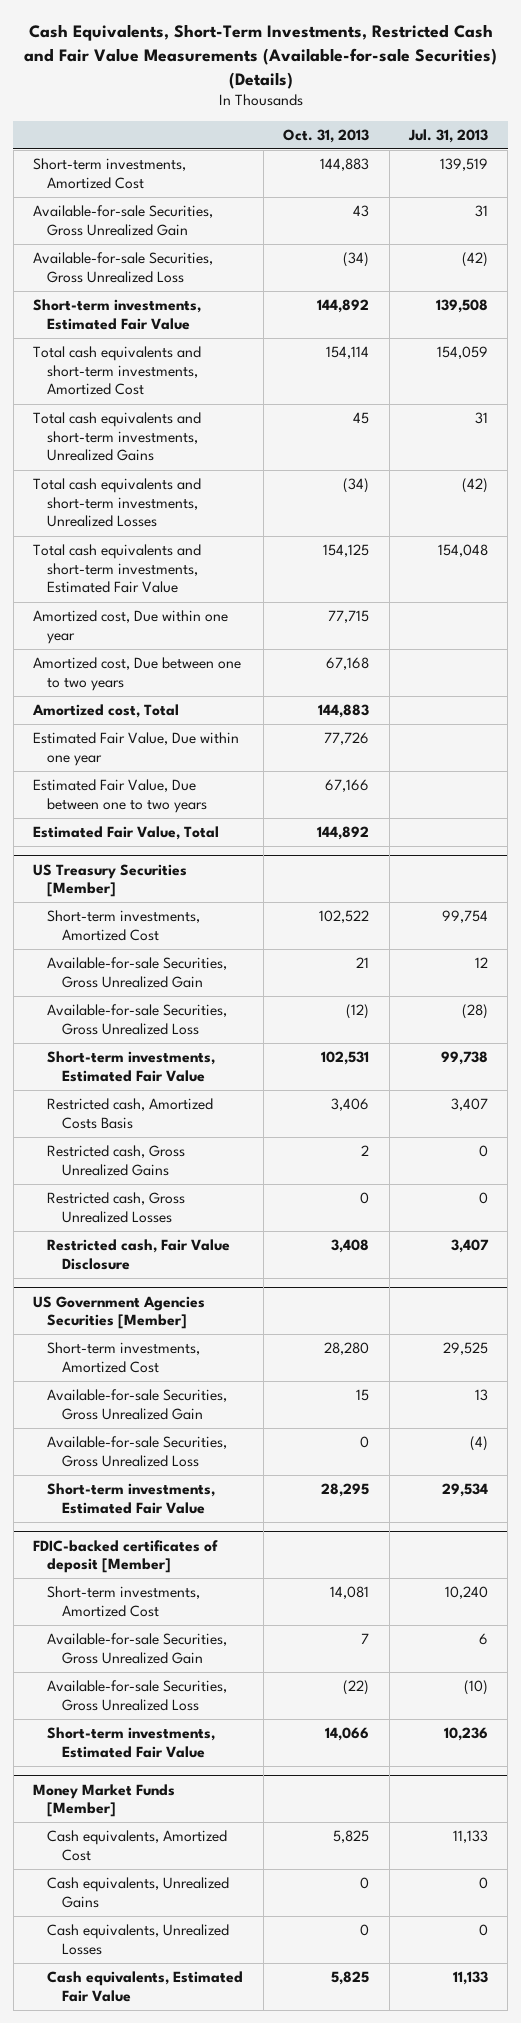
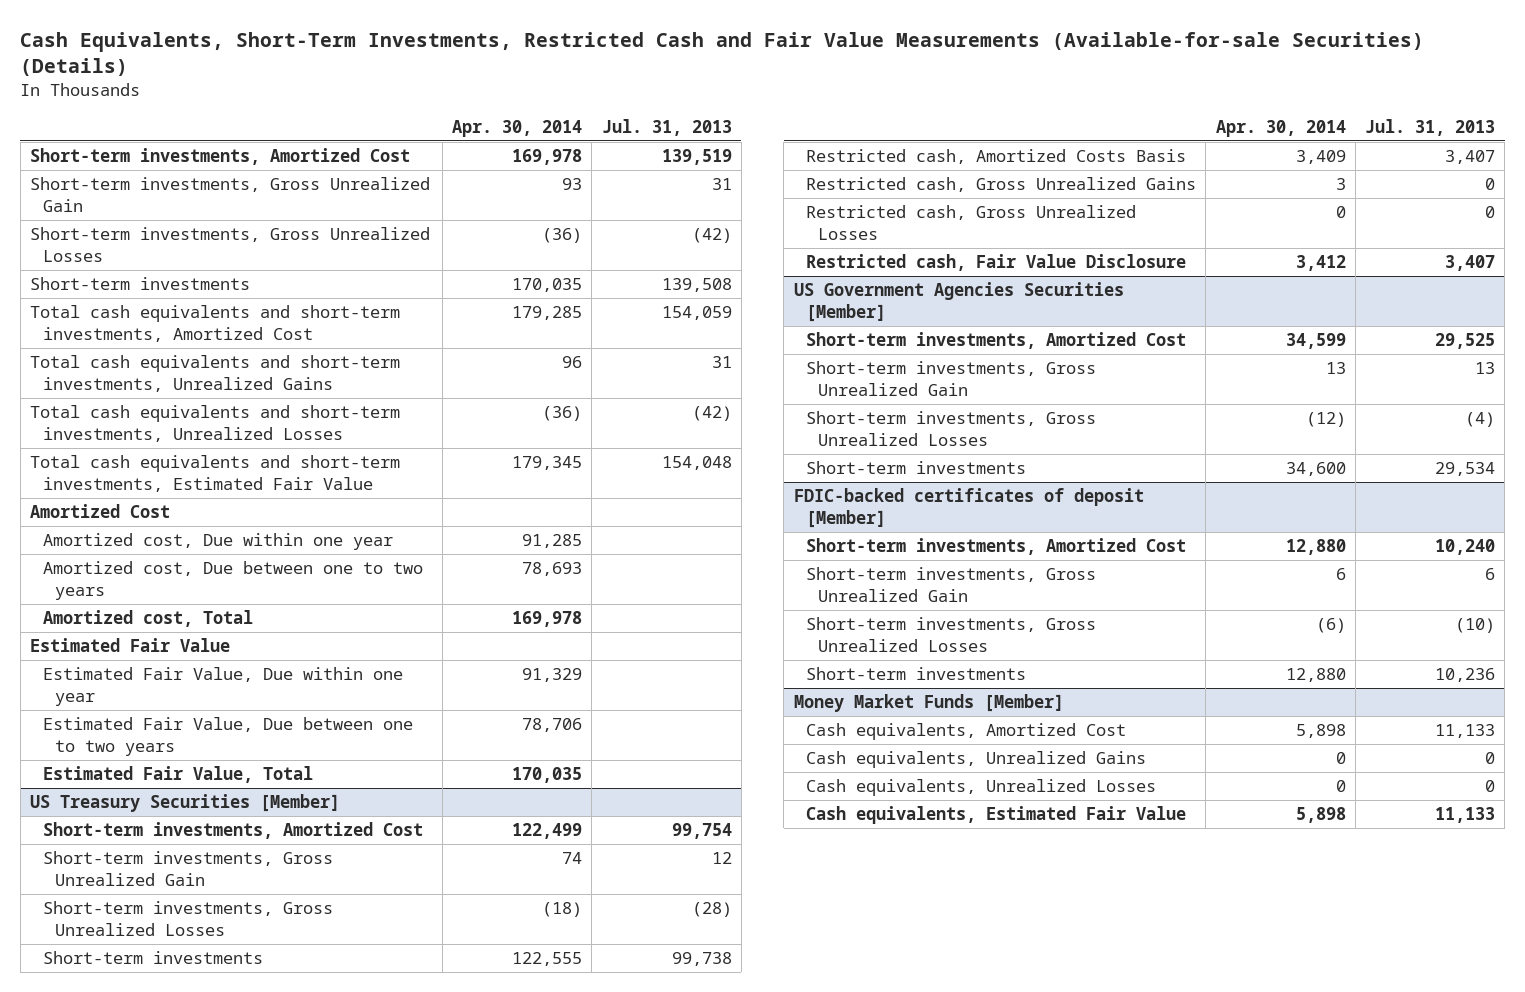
- | Oct. 31, 2013 | Jul. 31, 2013
+ | Apr. 30, 2014 | Jul. 31, 2013
- Available-for-sale Securities, Gross Unrealized Gain | 43 | 31
- Available-for-sale Securities, Gross Unrealized Loss | (34) | (42)
- Short-term investments, Estimated Fair Value | 144,892 | 139,508
+ Short-term investments, Gross Unrealized Gain | 93 | 31
+ Short-term investments, Gross Unrealized Losses | (36) | (42)
+ Short-term investments | 170,035 | 139,508
+ Amortized Cost
+ Estimated Fair Value
@ US Treasury Securities [Member]
- Available-for-sale Securities, Gross Unrealized Gain | 21 | 12
- Available-for-sale Securities, Gross Unrealized Loss | (12) | (28)
- Short-term investments, Estimated Fair Value | 102,531 | 99,738
+ Short-term investments, Gross Unrealized Gain | 74 | 12
+ Short-term investments, Gross Unrealized Losses | (18) | (28)
+ Short-term investments | 122,555 | 99,738
@ US Government Agencies Securities [Member]
- Available-for-sale Securities, Gross Unrealized Gain | 15 | 13
- Available-for-sale Securities, Gross Unrealized Loss | 0 | (4)
- Short-term investments, Estimated Fair Value | 28,295 | 29,534
+ Short-term investments, Gross Unrealized Gain | 13 | 13
+ Short-term investments, Gross Unrealized Losses | (12) | (4)
+ Short-term investments | 34,600 | 29,534
@ FDIC-backed certificates of deposit [Member]
- Available-for-sale Securities, Gross Unrealized Gain | 7 | 6
- Available-for-sale Securities, Gross Unrealized Loss | (22) | (10)
- Short-term investments, Estimated Fair Value | 14,066 | 10,236
+ Short-term investments, Gross Unrealized Gain | 6 | 6
+ Short-term investments, Gross Unrealized Losses | (6) | (10)
+ Short-term investments | 12,880 | 10,236

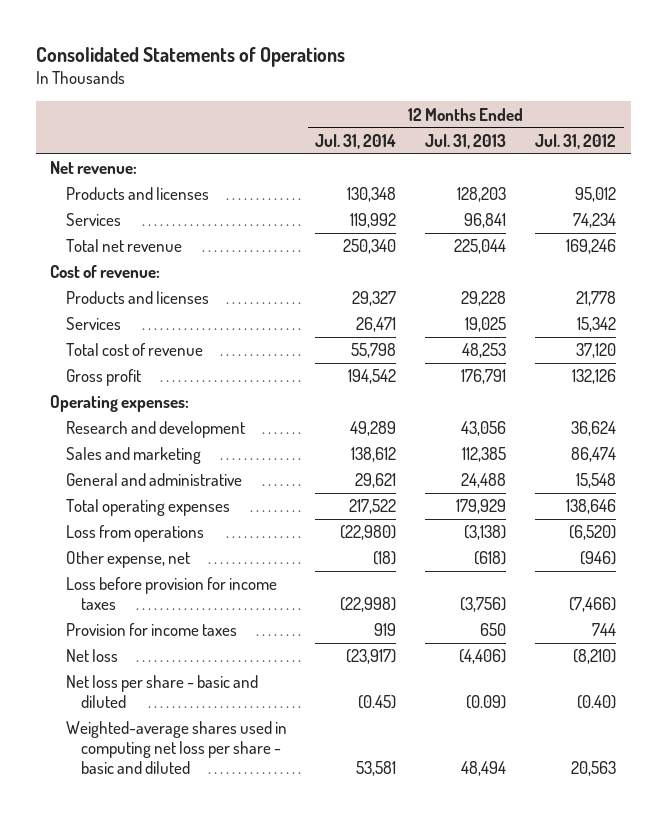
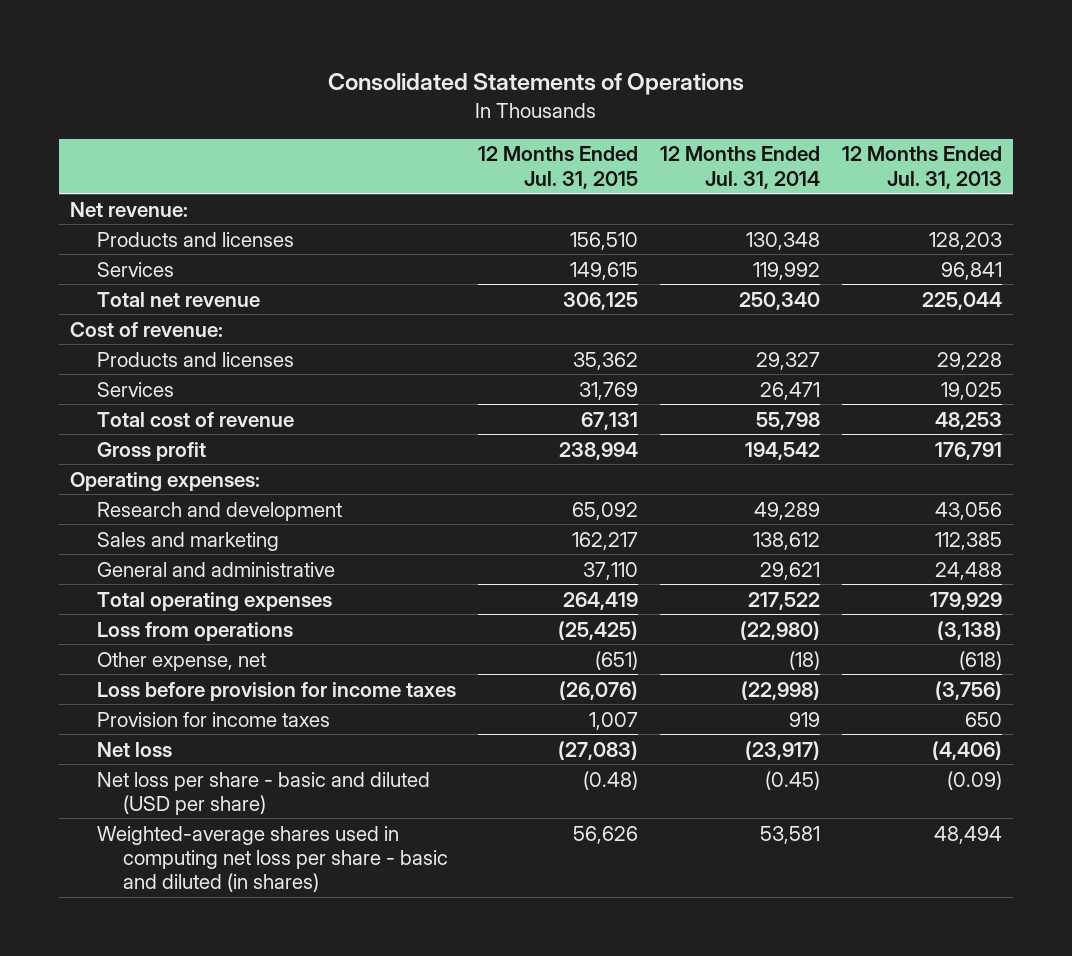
- | 12 Months Ended Jul. 31, 2014 | 12 Months Ended Jul. 31, 2013 | 12 Months Ended Jul. 31, 2012
+ | 12 Months Ended Jul. 31, 2015 | 12 Months Ended Jul. 31, 2014 | 12 Months Ended Jul. 31, 2013
- Net loss per share - basic and diluted | (0.45) | (0.09) | (0.40)
- Weighted-average shares used in computing net loss per share - basic and diluted | 53,581 | 48,494 | 20,563
+ Net loss per share - basic and diluted (USD per share) | (0.48) | (0.45) | (0.09)
+ Weighted-average shares used in computing net loss per share - basic and diluted (in shares) | 56,626 | 53,581 | 48,494

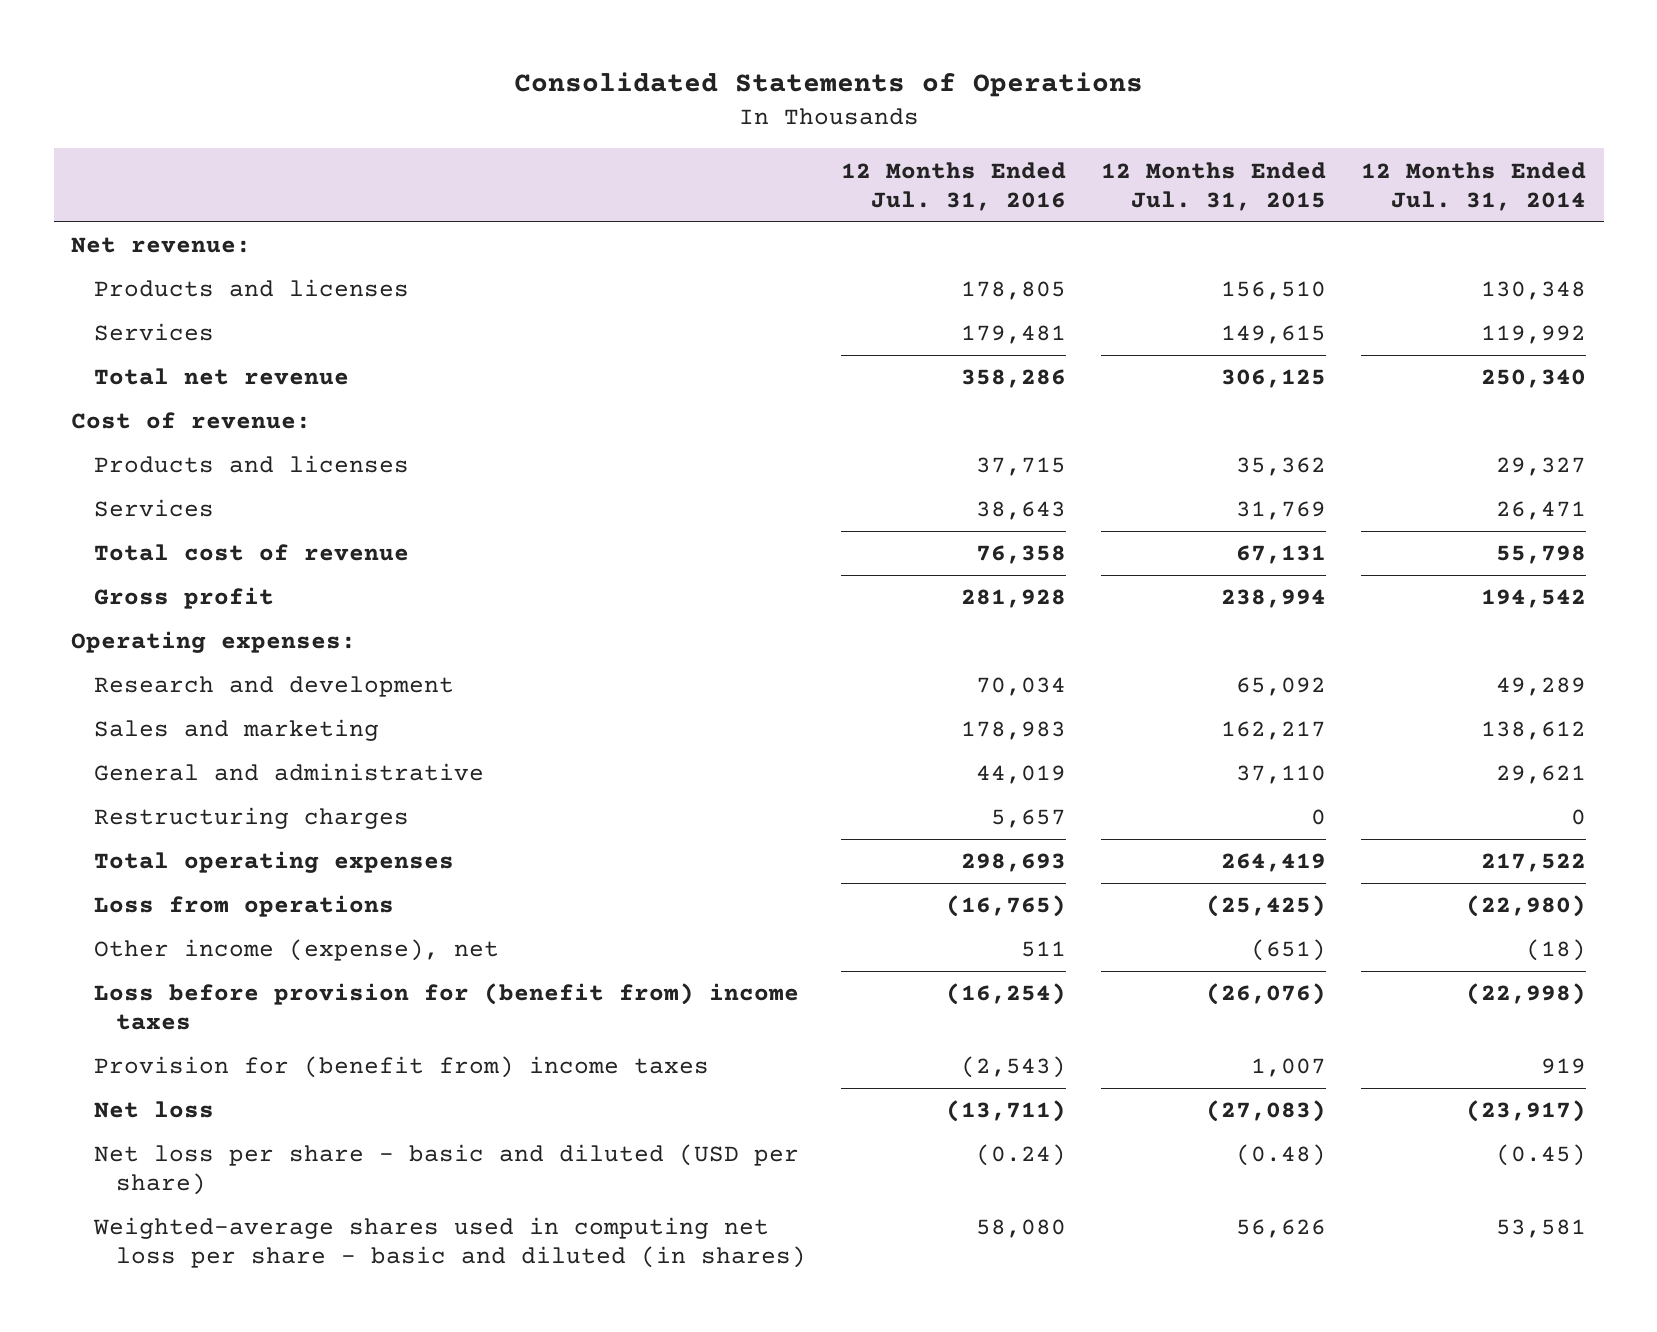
- | 12 Months Ended Jul. 31, 2015 | 12 Months Ended Jul. 31, 2014 | 12 Months Ended Jul. 31, 2013
+ | 12 Months Ended Jul. 31, 2016 | 12 Months Ended Jul. 31, 2015 | 12 Months Ended Jul. 31, 2014
+ Restructuring charges | 5,657 | 0 | 0
- Other expense, net | (651) | (18) | (618)
- Loss before provision for income taxes | (26,076) | (22,998) | (3,756)
- Provision for income taxes | 1,007 | 919 | 650
+ Other income (expense), net | 511 | (651) | (18)
+ Loss before provision for (benefit from) income taxes | (16,254) | (26,076) | (22,998)
+ Provision for (benefit from) income taxes | (2,543) | 1,007 | 919

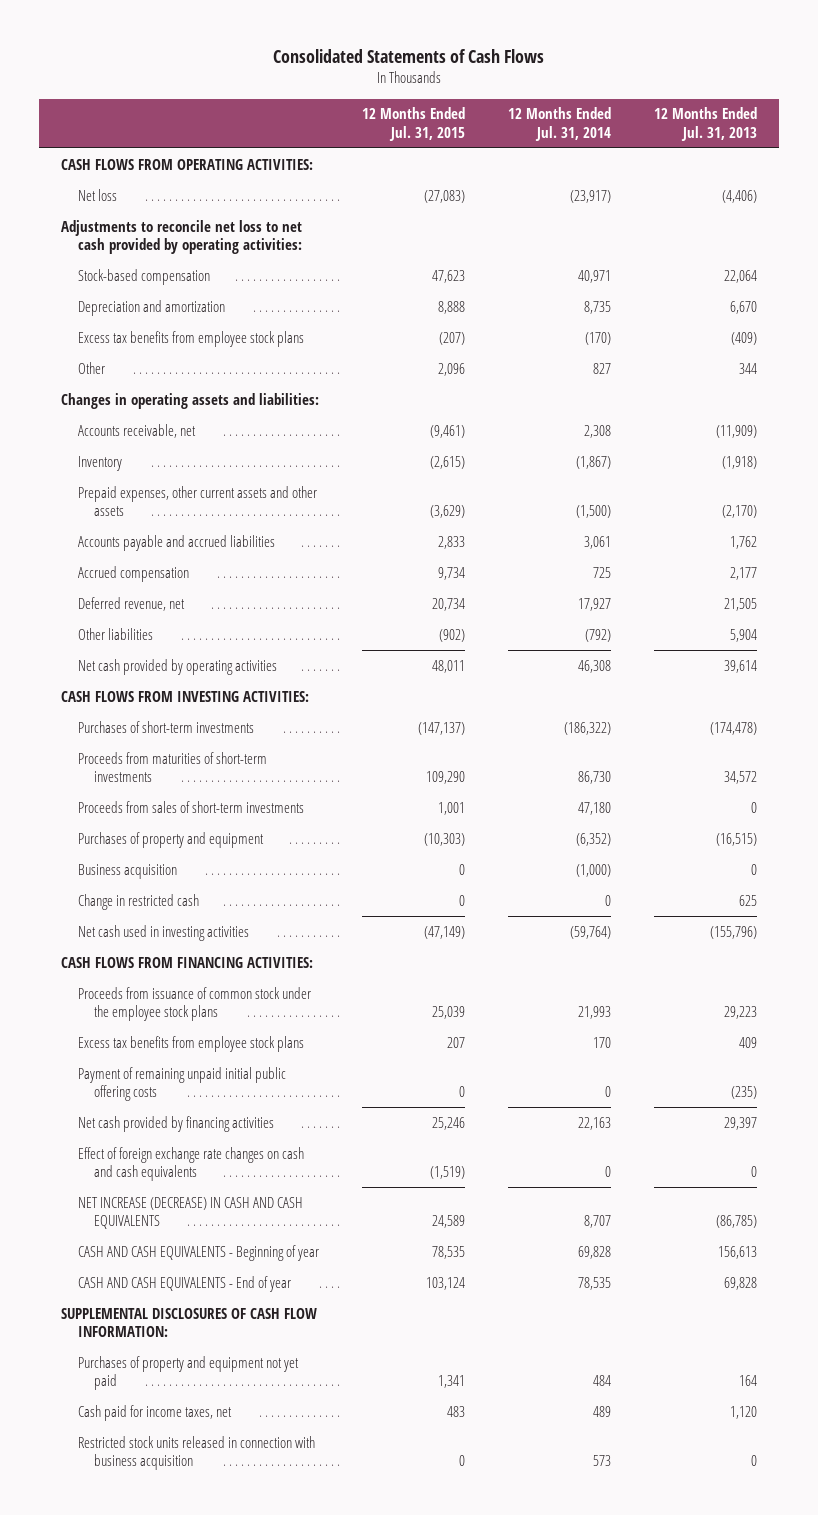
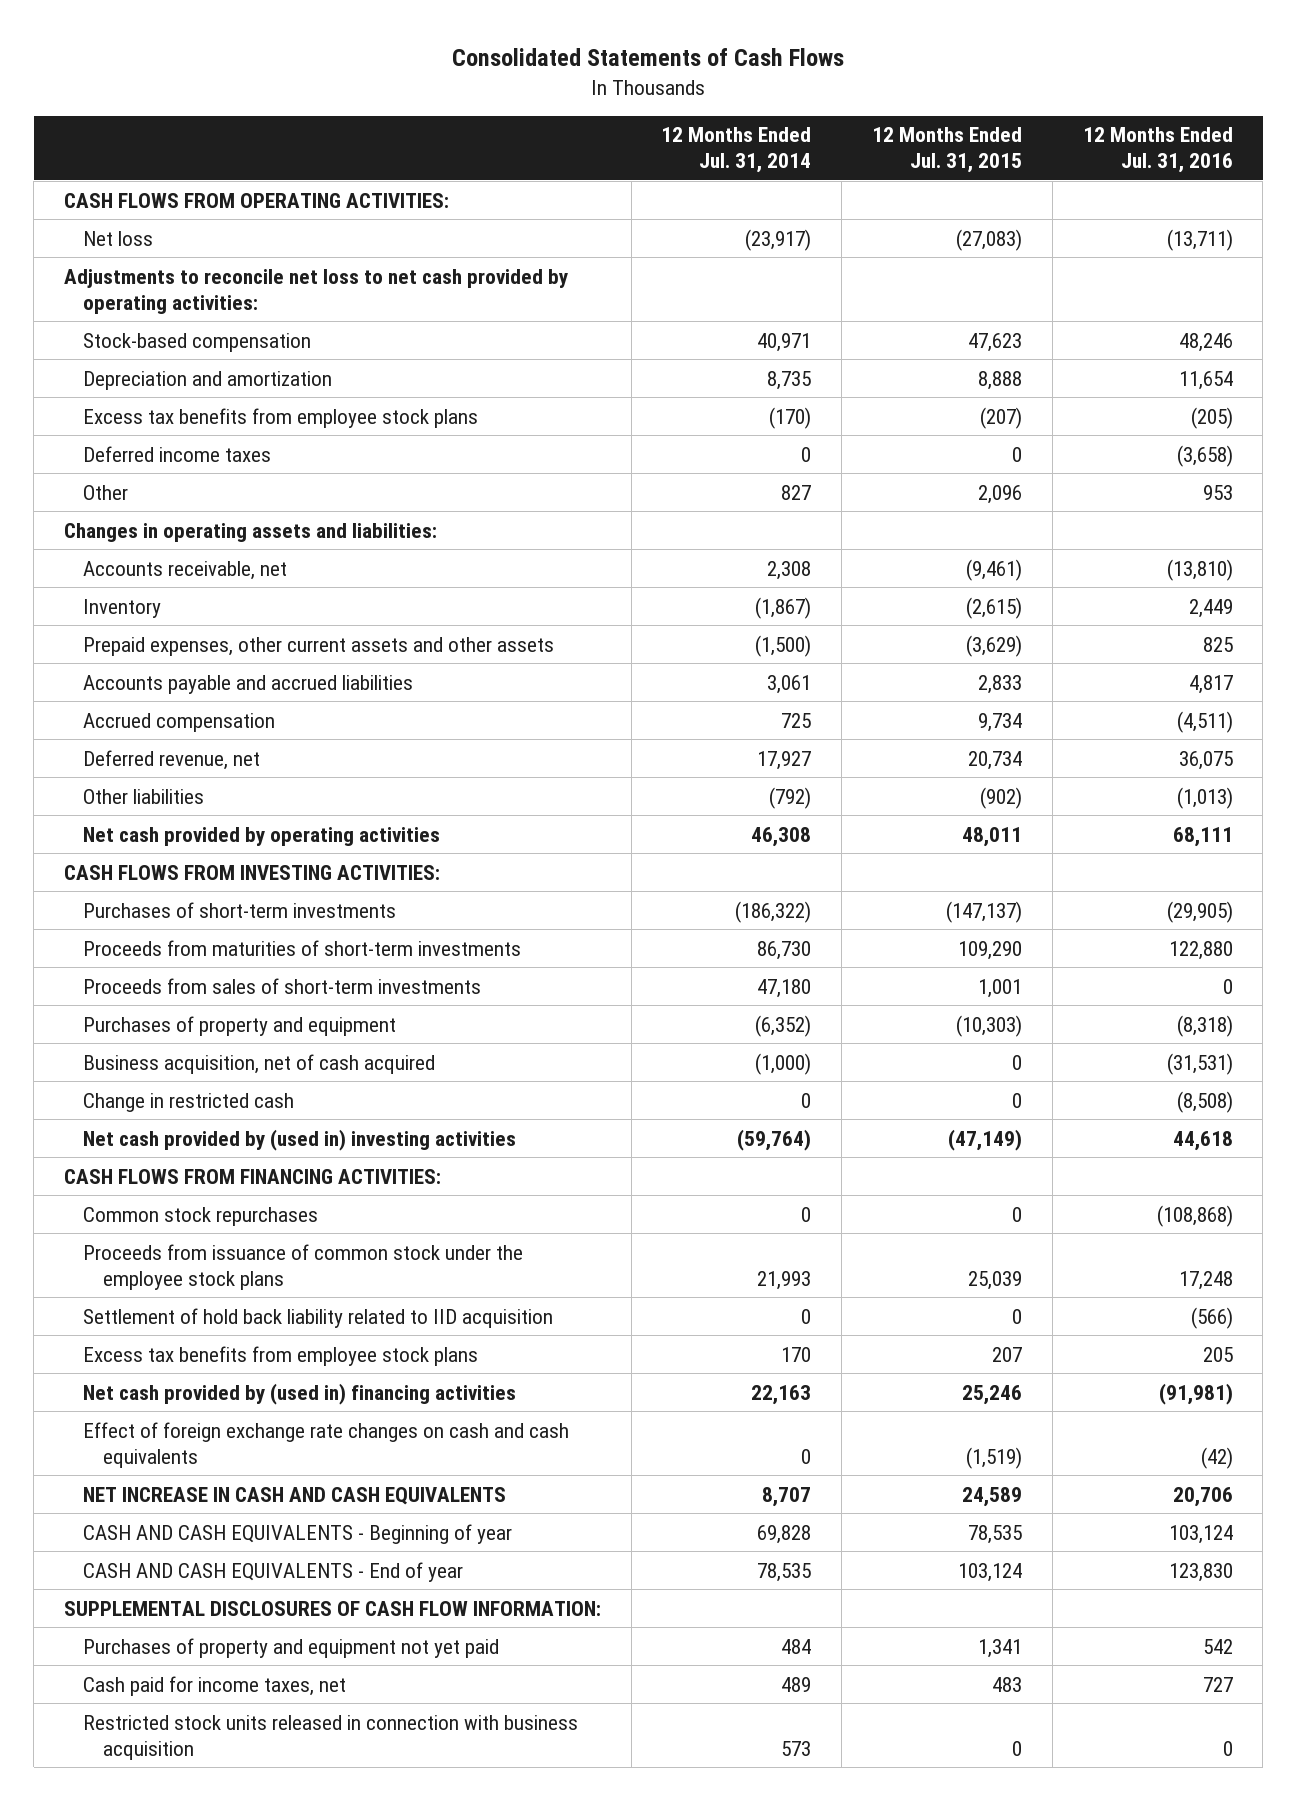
- | 12 Months Ended Jul. 31, 2015 | 12 Months Ended Jul. 31, 2014 | 12 Months Ended Jul. 31, 2013
+ | 12 Months Ended Jul. 31, 2014 | 12 Months Ended Jul. 31, 2015 | 12 Months Ended Jul. 31, 2016
+ Deferred income taxes | 0 | 0 | (3,658)
- Business acquisition | 0 | (1,000) | 0
+ Business acquisition, net of cash acquired | (1,000) | 0 | (31,531)
- Net cash used in investing activities | (47,149) | (59,764) | (155,796)
+ Net cash provided by (used in) investing activities | (59,764) | (47,149) | 44,618
+ Common stock repurchases | 0 | 0 | (108,868)
+ Settlement of hold back liability related to IID acquisition | 0 | 0 | (566)
- Payment of remaining unpaid initial public offering costs | 0 | 0 | (235)
- Net cash provided by financing activities | 25,246 | 22,163 | 29,397
+ Net cash provided by (used in) financing activities | 22,163 | 25,246 | (91,981)
- NET INCREASE (DECREASE) IN CASH AND CASH EQUIVALENTS | 24,589 | 8,707 | (86,785)
+ NET INCREASE IN CASH AND CASH EQUIVALENTS | 8,707 | 24,589 | 20,706

